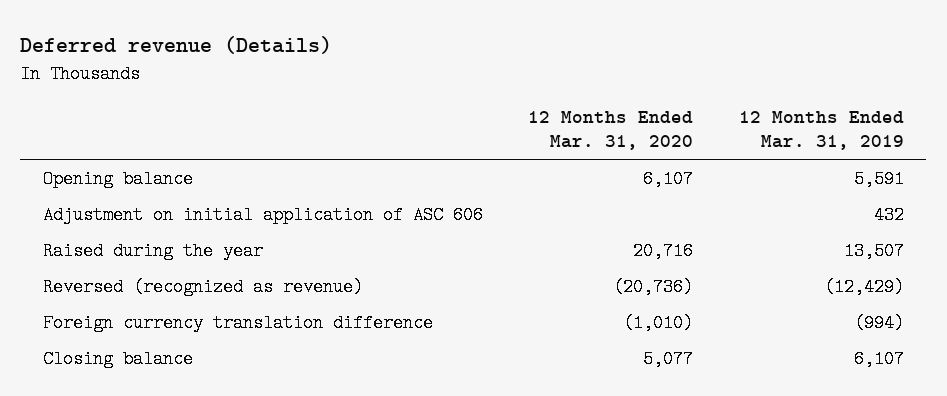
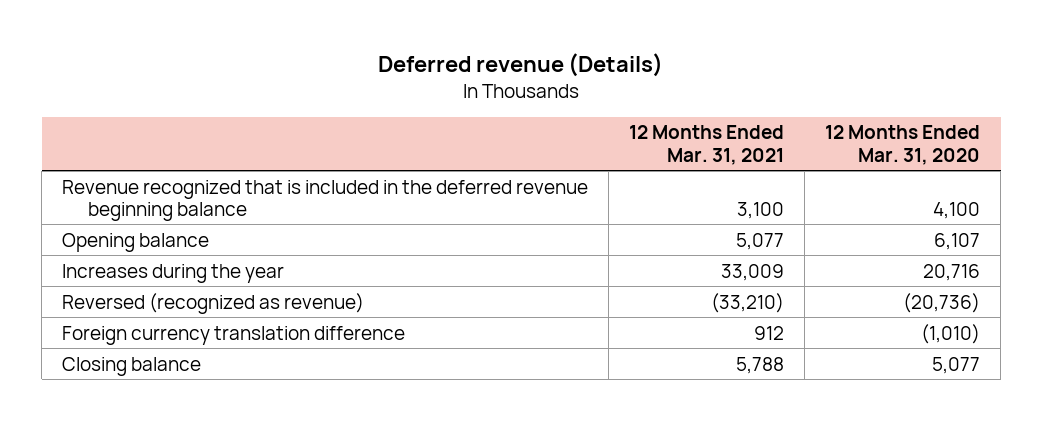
- | 12 Months Ended Mar. 31, 2020 | 12 Months Ended Mar. 31, 2019
+ | 12 Months Ended Mar. 31, 2021 | 12 Months Ended Mar. 31, 2020
+ Revenue recognized that is included in the deferred revenue beginning balance | 3,100 | 4,100
- Adjustment on initial application of ASC 606 | | 432
- Raised during the year | 20,716 | 13,507
+ Increases during the year | 33,009 | 20,716

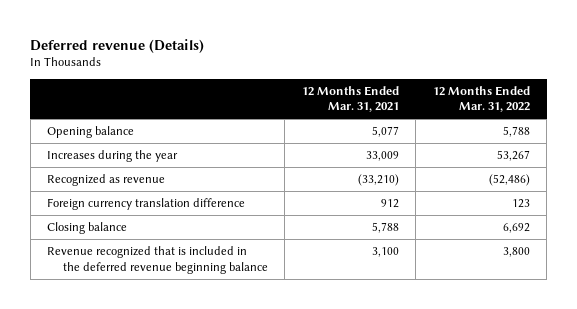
- | 12 Months Ended Mar. 31, 2021 | 12 Months Ended Mar. 31, 2020
+ | 12 Months Ended Mar. 31, 2021 | 12 Months Ended Mar. 31, 2022
- Reversed (recognized as revenue) | (33,210) | (20,736)
+ Recognized as revenue | (33,210) | (52,486)
moved down: Revenue recognized that is included in the deferred revenue beginning balance | 3,100 | 3,800

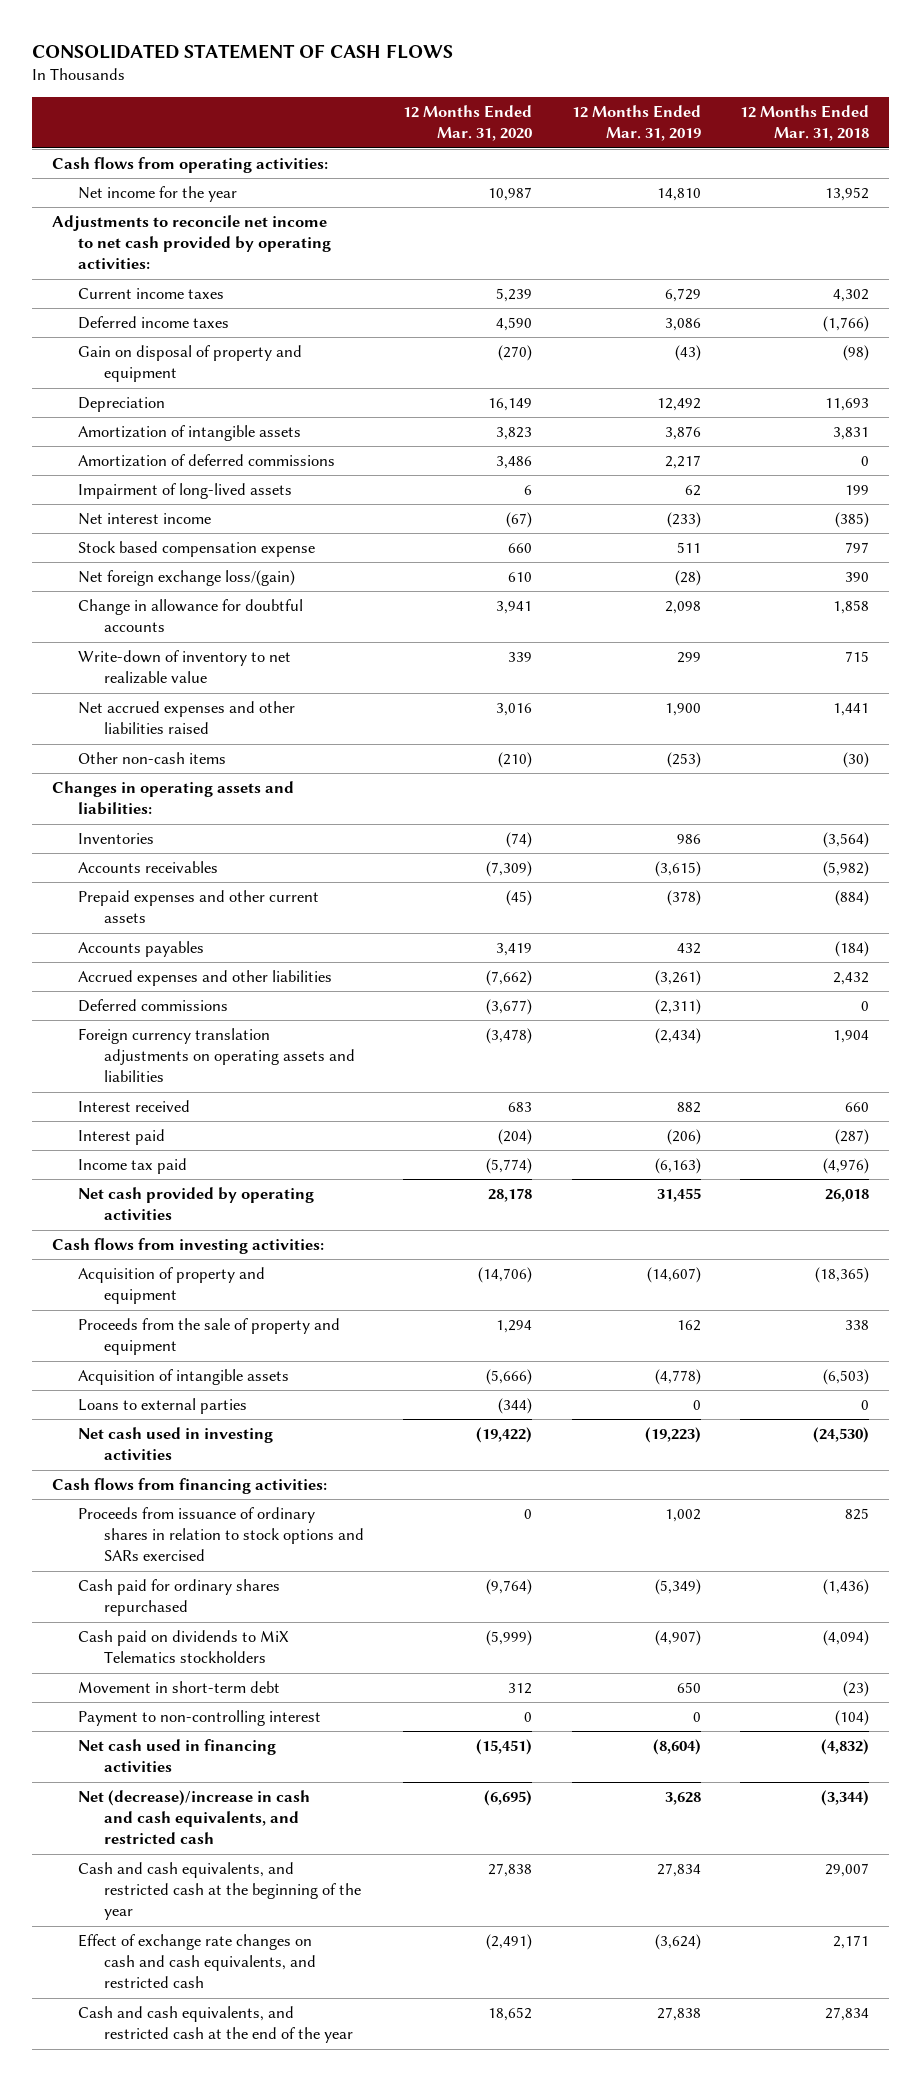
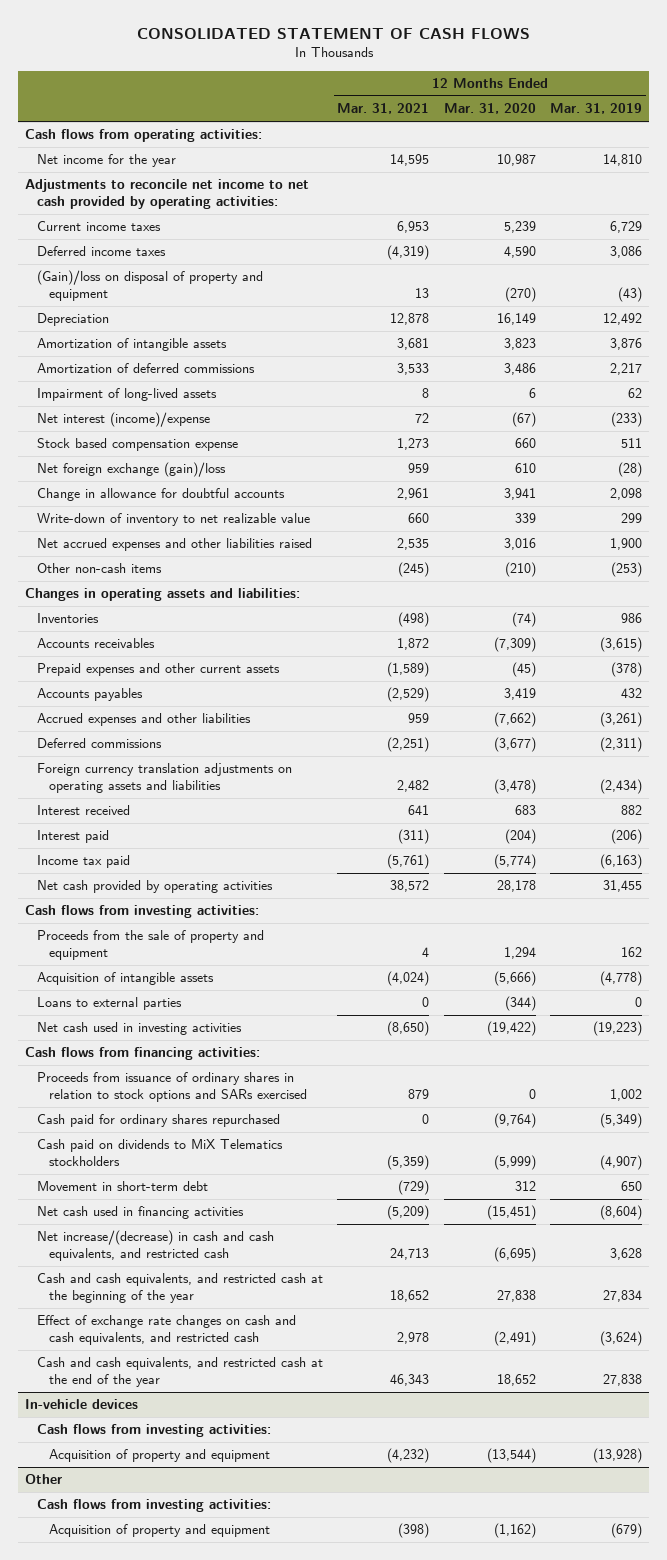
- | 12 Months Ended Mar. 31, 2020 | 12 Months Ended Mar. 31, 2019 | 12 Months Ended Mar. 31, 2018
+ | 12 Months Ended Mar. 31, 2021 | 12 Months Ended Mar. 31, 2020 | 12 Months Ended Mar. 31, 2019
- Gain on disposal of property and equipment | (270) | (43) | (98)
+ (Gain)/loss on disposal of property and equipment | 13 | (270) | (43)
- Net interest income | (67) | (233) | (385)
+ Net interest (income)/expense | 72 | (67) | (233)
- Net foreign exchange loss/(gain) | 610 | (28) | 390
+ Net foreign exchange (gain)/loss | 959 | 610 | (28)
- Acquisition of property and equipment | (14,706) | (14,607) | (18,365)
- Payment to non-controlling interest | 0 | 0 | (104)
- Net (decrease)/increase in cash and cash equivalents, and restricted cash | (6,695) | 3,628 | (3,344)
+ Net increase/(decrease) in cash and cash equivalents, and restricted cash | 24,713 | (6,695) | 3,628
+ In-vehicle devices
+ Cash flows from investing activities:
+ Acquisition of property and equipment | (4,232) | (13,544) | (13,928)
+ Other
+ Cash flows from investing activities:
+ Acquisition of property and equipment | (398) | (1,162) | (679)

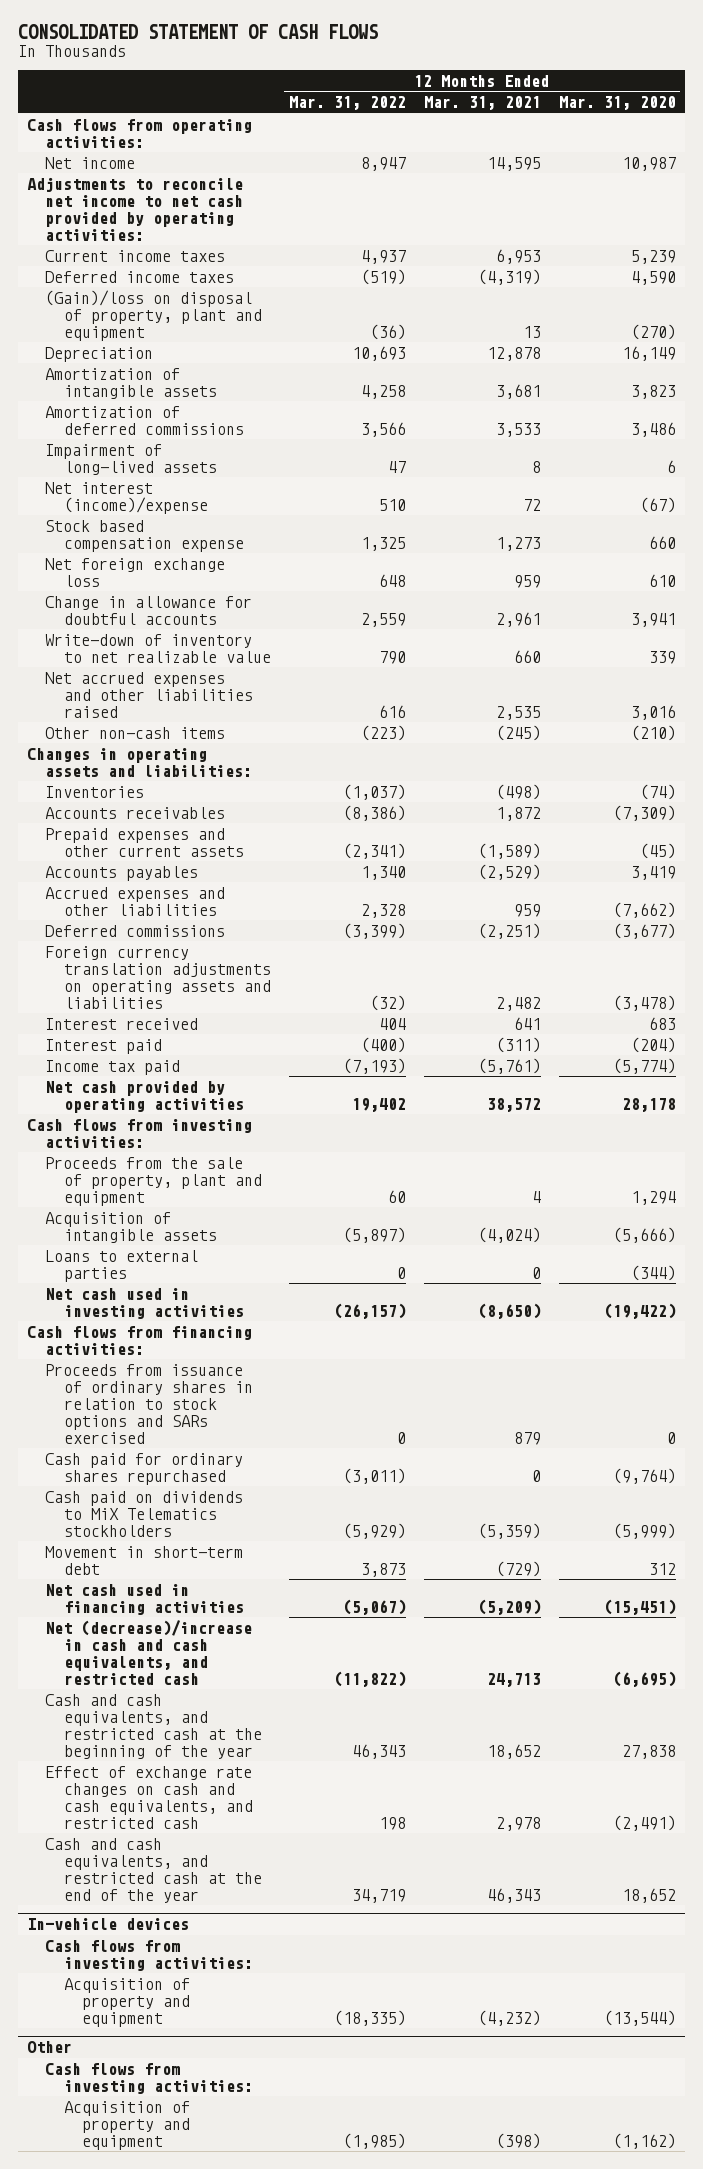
- | 12 Months Ended Mar. 31, 2021 | 12 Months Ended Mar. 31, 2020 | 12 Months Ended Mar. 31, 2019
+ | 12 Months Ended Mar. 31, 2022 | 12 Months Ended Mar. 31, 2021 | 12 Months Ended Mar. 31, 2020
- Net income for the year | 14,595 | 10,987 | 14,810
+ Net income | 8,947 | 14,595 | 10,987
- (Gain)/loss on disposal of property and equipment | 13 | (270) | (43)
+ (Gain)/loss on disposal of property, plant and equipment | (36) | 13 | (270)
- Net foreign exchange (gain)/loss | 959 | 610 | (28)
+ Net foreign exchange loss | 648 | 959 | 610
- Proceeds from the sale of property and equipment | 4 | 1,294 | 162
+ Proceeds from the sale of property, plant and equipment | 60 | 4 | 1,294
- Net increase/(decrease) in cash and cash equivalents, and restricted cash | 24,713 | (6,695) | 3,628
+ Net (decrease)/increase in cash and cash equivalents, and restricted cash | (11,822) | 24,713 | (6,695)

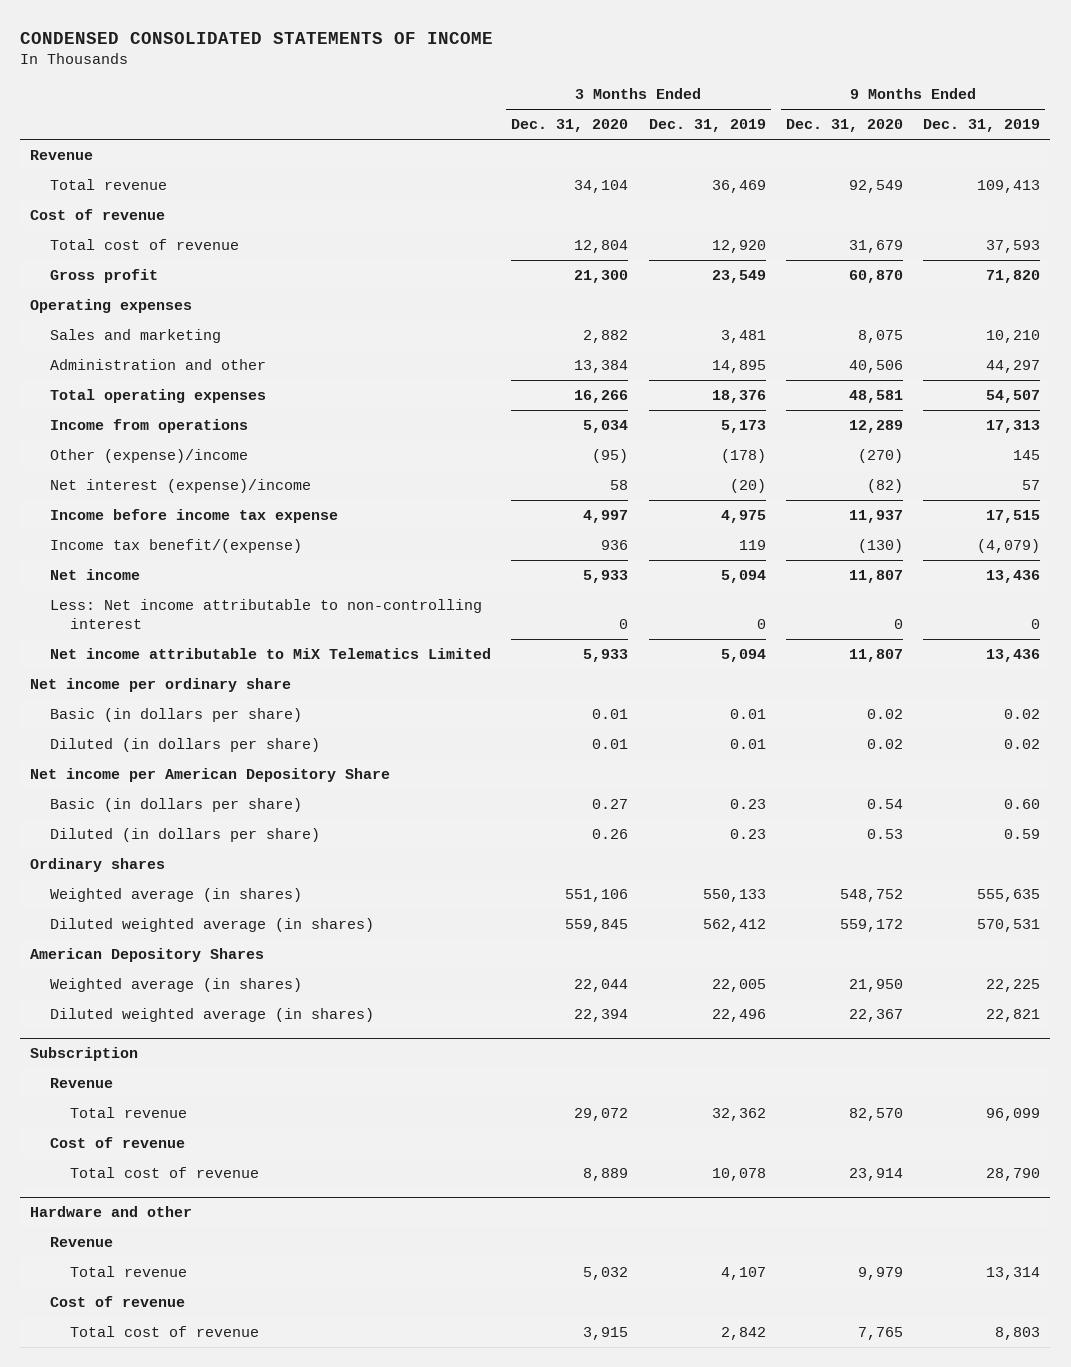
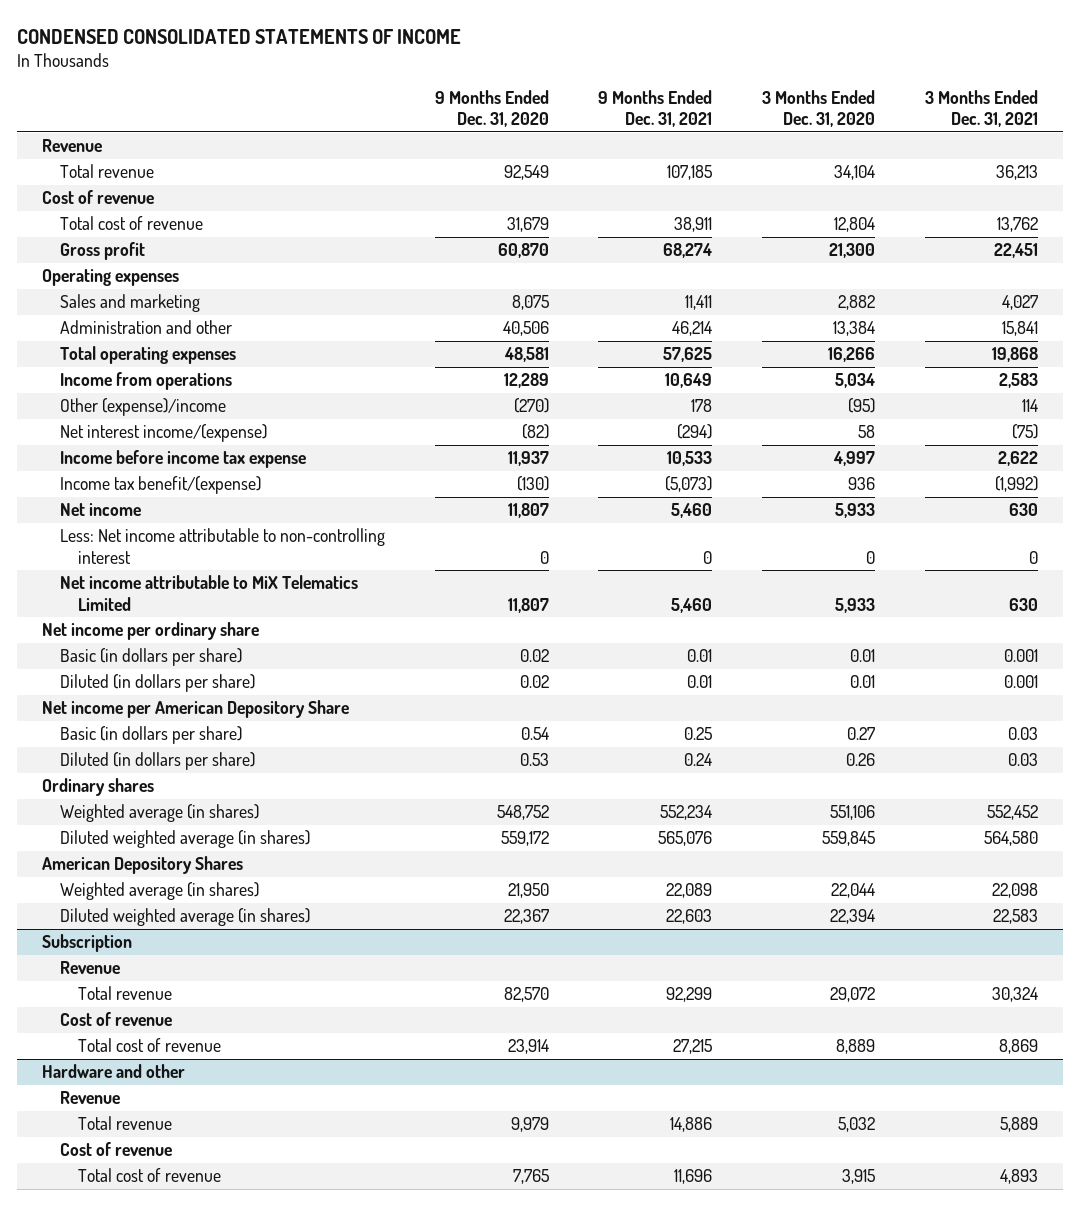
- | 3 Months Ended Dec. 31, 2020 | 3 Months Ended Dec. 31, 2019 | 9 Months Ended Dec. 31, 2020 | 9 Months Ended Dec. 31, 2019
+ | 9 Months Ended Dec. 31, 2020 | 9 Months Ended Dec. 31, 2021 | 3 Months Ended Dec. 31, 2020 | 3 Months Ended Dec. 31, 2021
- Net interest (expense)/income | 58 | (20) | (82) | 57
+ Net interest income/(expense) | (82) | (294) | 58 | (75)

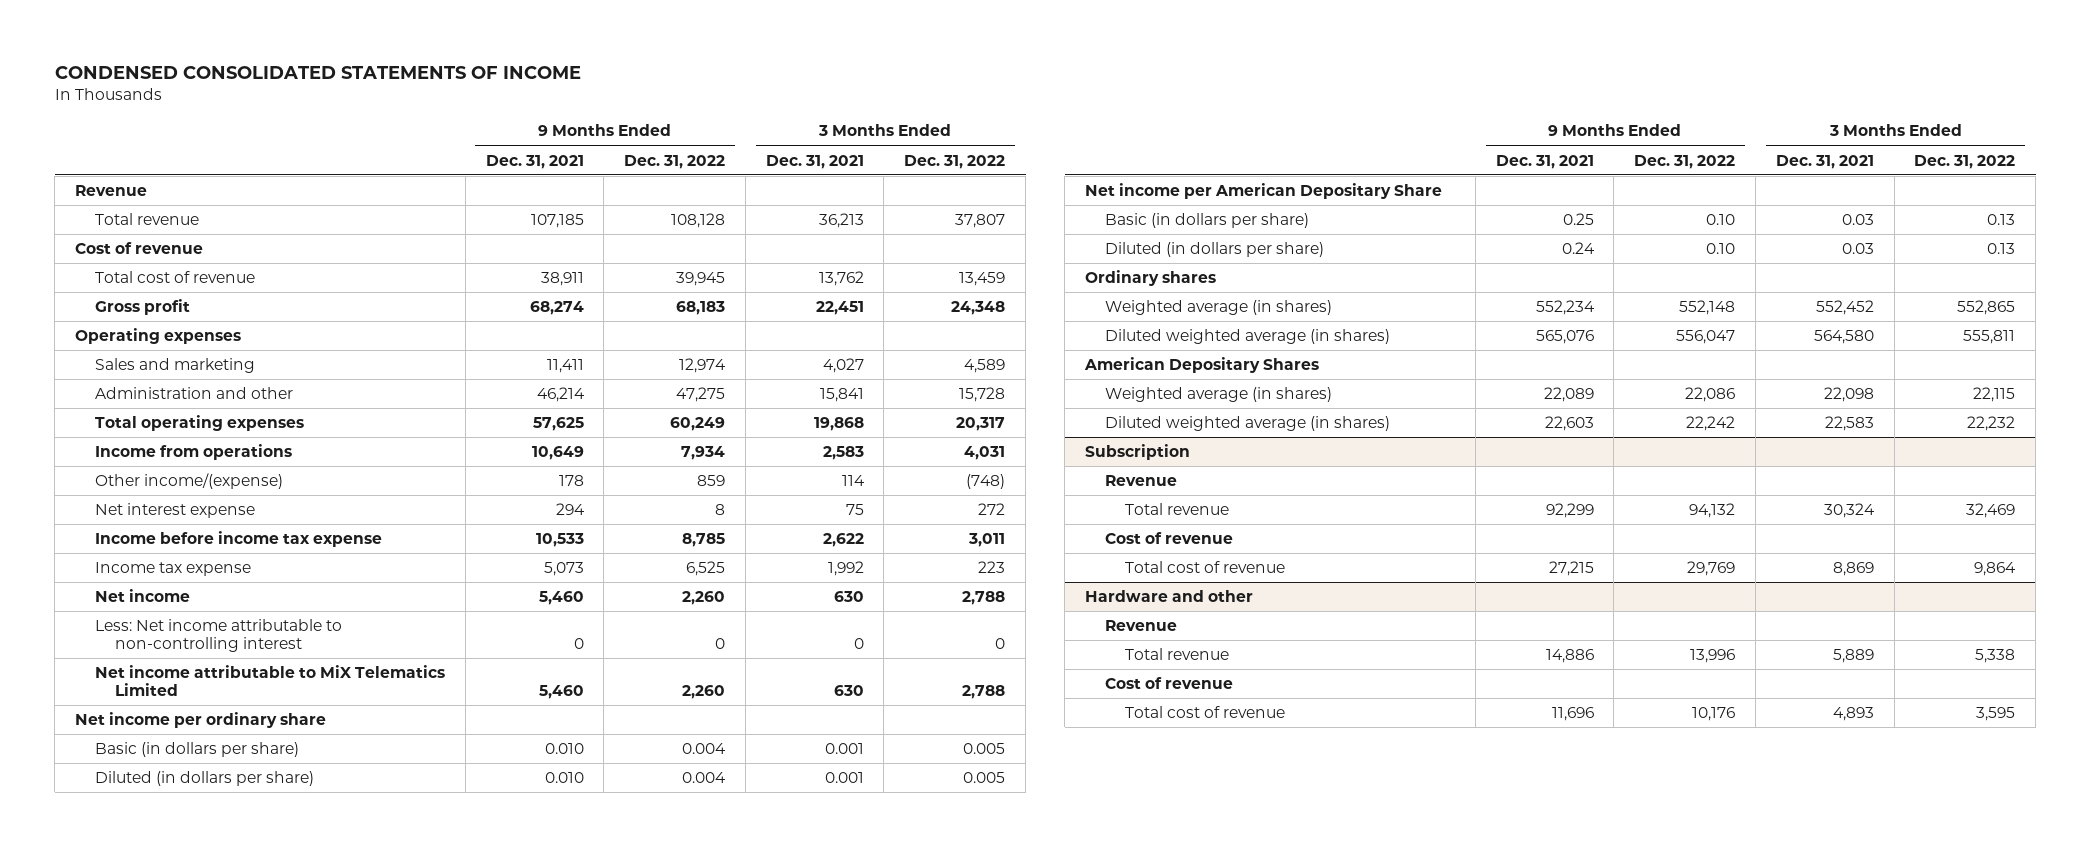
- | 9 Months Ended Dec. 31, 2020 | 9 Months Ended Dec. 31, 2021 | 3 Months Ended Dec. 31, 2020 | 3 Months Ended Dec. 31, 2021
+ | 9 Months Ended Dec. 31, 2021 | 9 Months Ended Dec. 31, 2022 | 3 Months Ended Dec. 31, 2021 | 3 Months Ended Dec. 31, 2022
- Other (expense)/income | (270) | 178 | (95) | 114
- Net interest income/(expense) | (82) | (294) | 58 | (75)
+ Other income/(expense) | 178 | 859 | 114 | (748)
+ Net interest expense | 294 | 8 | 75 | 272
- Income tax benefit/(expense) | (130) | (5,073) | 936 | (1,992)
+ Income tax expense | 5,073 | 6,525 | 1,992 | 223
- Basic (in dollars per share) | 0.02 | 0.01 | 0.01 | 0.001
- Diluted (in dollars per share) | 0.02 | 0.01 | 0.01 | 0.001
- Net income per American Depository Share
+ Basic (in dollars per share) | 0.010 | 0.004 | 0.001 | 0.005
+ Diluted (in dollars per share) | 0.010 | 0.004 | 0.001 | 0.005
+ Net income per American Depositary Share
- American Depository Shares
+ American Depositary Shares

